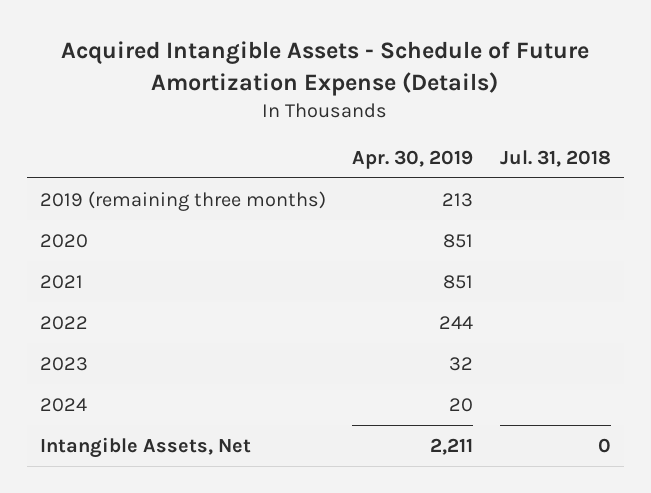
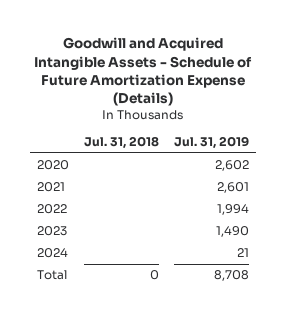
- Acquired Intangible Assets - Schedule of Future Amortization Expense (Details)
+ Goodwill and Acquired Intangible Assets - Schedule of Future Amortization Expense (Details)
- | Apr. 30, 2019 | Jul. 31, 2018
+ | Jul. 31, 2018 | Jul. 31, 2019
- 2019 (remaining three months) | 213 |
- Intangible Assets, Net | 2,211 | 0
+ Total | 0 | 8,708

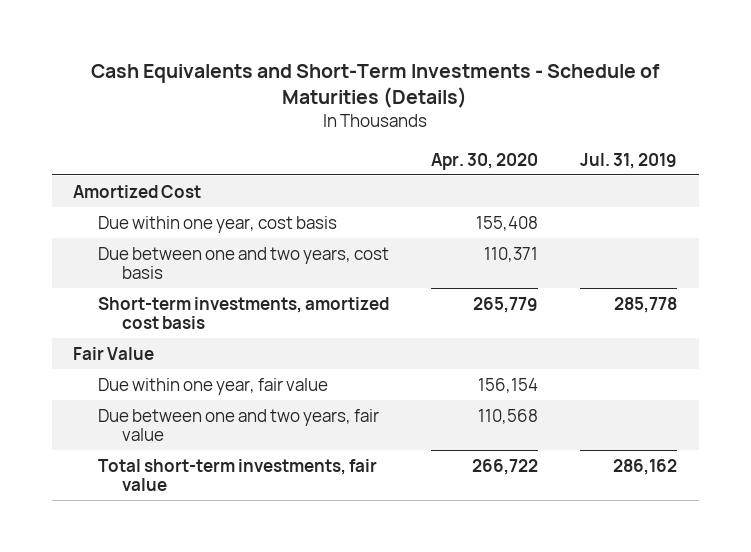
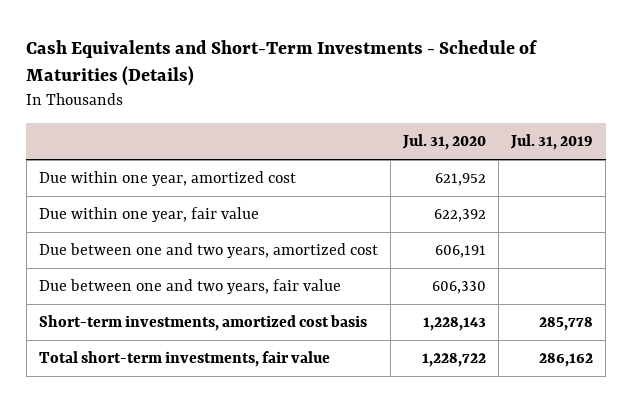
- | Apr. 30, 2020 | Jul. 31, 2019
+ | Jul. 31, 2020 | Jul. 31, 2019
- Amortized Cost
- Due within one year, cost basis | 155,408 |
- Due between one and two years, cost basis | 110,371 |
- Fair Value
+ Due within one year, amortized cost | 621,952 |
+ Due between one and two years, amortized cost | 606,191 |
moved down: Short-term investments, amortized cost basis | 1,228,143 | 285,778

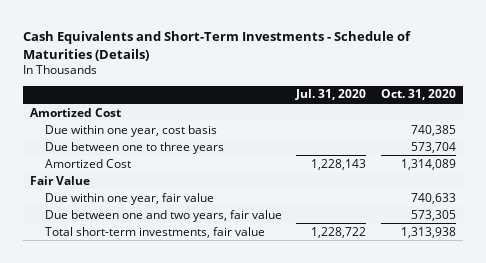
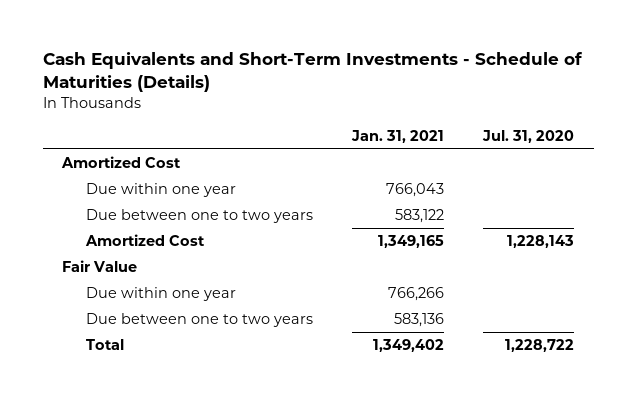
- | Jul. 31, 2020 | Oct. 31, 2020
+ | Jan. 31, 2021 | Jul. 31, 2020
- Due within one year, cost basis | | 740,385
- Due between one to three years | | 573,704
+ Due within one year | 766,043 |
+ Due between one to two years | 583,122 |
- Due within one year, fair value | | 740,633
- Due between one and two years, fair value | | 573,305
- Total short-term investments, fair value | 1,228,722 | 1,313,938
+ Due within one year | 766,266 |
+ Due between one to two years | 583,136 |
+ Total | 1,349,402 | 1,228,722

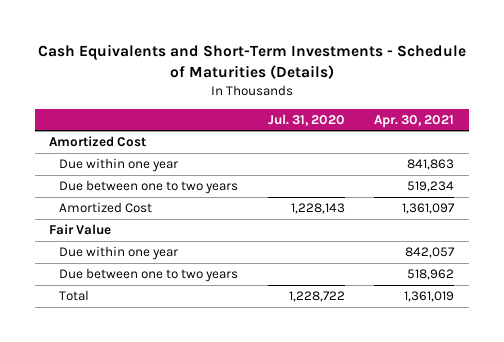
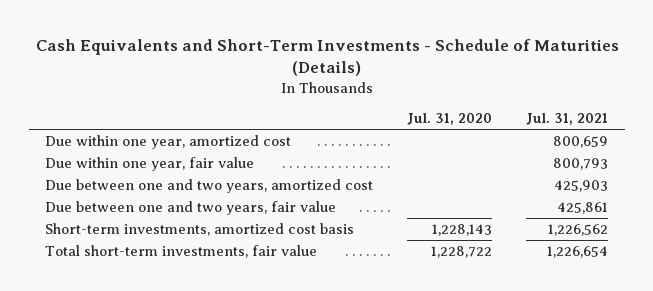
- | Jul. 31, 2020 | Apr. 30, 2021
+ | Jul. 31, 2020 | Jul. 31, 2021
- Amortized Cost
- Due within one year | | 841,863
- Due between one to two years | | 519,234
- Amortized Cost | 1,228,143 | 1,361,097
- Fair Value
- Due within one year | | 842,057
- Due between one to two years | | 518,962
- Total | 1,228,722 | 1,361,019
+ Due within one year, amortized cost | | 800,659
+ Due within one year, fair value | | 800,793
+ Due between one and two years, amortized cost | | 425,903
+ Due between one and two years, fair value | | 425,861
+ Short-term investments, amortized cost basis | 1,228,143 | 1,226,562
+ Total short-term investments, fair value | 1,228,722 | 1,226,654

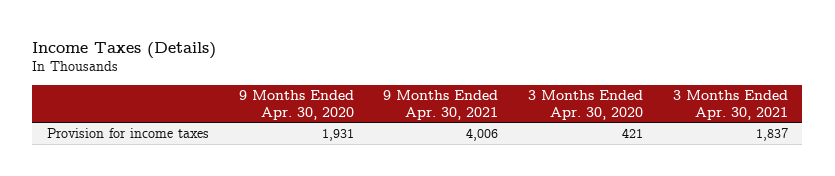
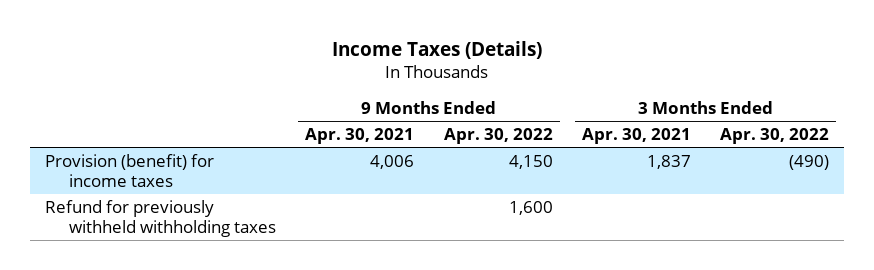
- | 9 Months Ended Apr. 30, 2020 | 9 Months Ended Apr. 30, 2021 | 3 Months Ended Apr. 30, 2020 | 3 Months Ended Apr. 30, 2021
+ | 9 Months Ended Apr. 30, 2021 | 9 Months Ended Apr. 30, 2022 | 3 Months Ended Apr. 30, 2021 | 3 Months Ended Apr. 30, 2022
- Provision for income taxes | 1,931 | 4,006 | 421 | 1,837
+ Provision (benefit) for income taxes | 4,006 | 4,150 | 1,837 | (490)
+ Refund for previously withheld withholding taxes | | 1,600 | |

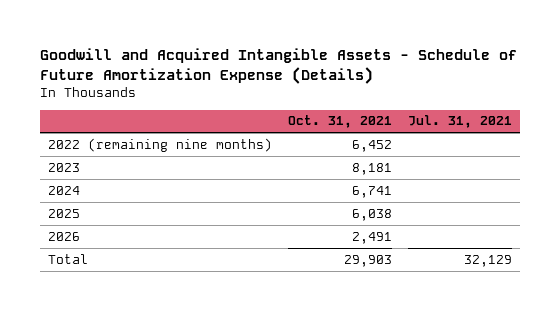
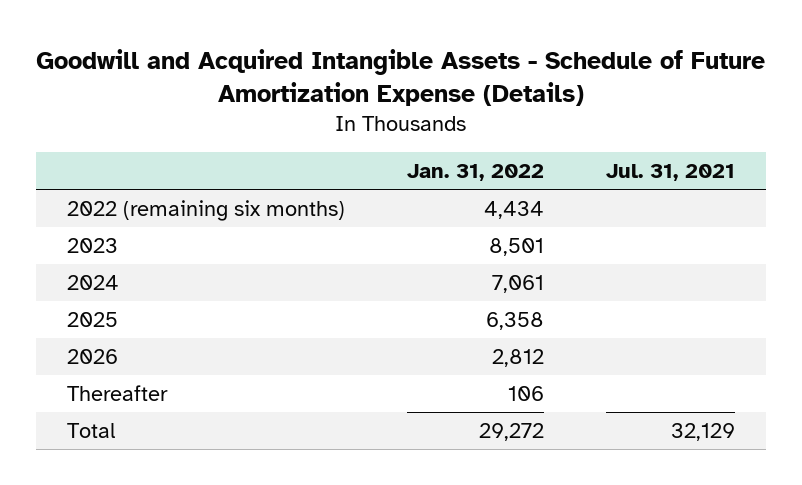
- | Oct. 31, 2021 | Jul. 31, 2021
+ | Jan. 31, 2022 | Jul. 31, 2021
- 2022 (remaining nine months) | 6,452 |
+ 2022 (remaining six months) | 4,434 |
+ Thereafter | 106 |

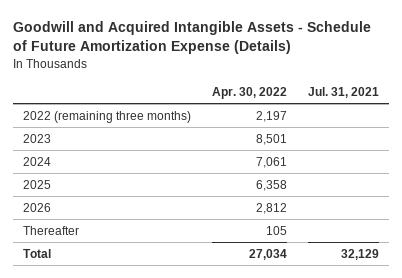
- | Jan. 31, 2022 | Jul. 31, 2021
+ | Apr. 30, 2022 | Jul. 31, 2021
- 2022 (remaining six months) | 4,434 |
+ 2022 (remaining three months) | 2,197 |

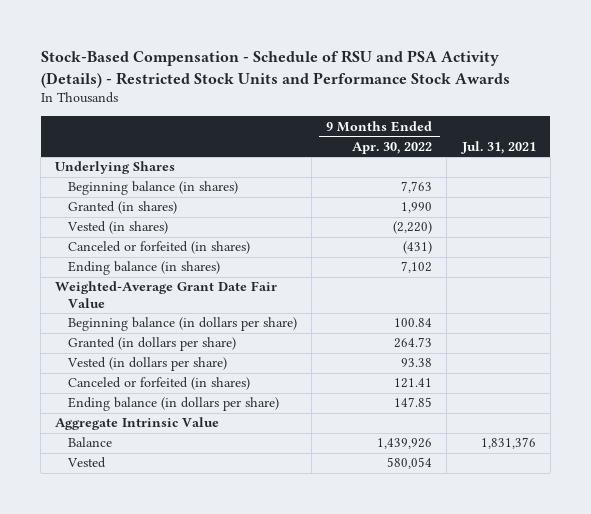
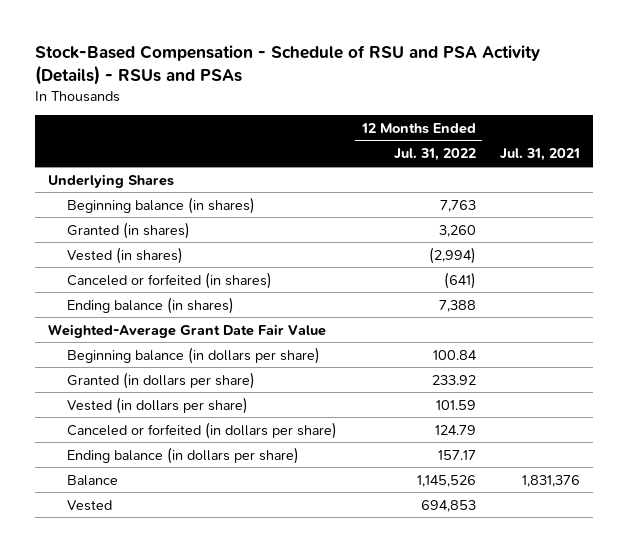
- Stock-Based Compensation - Schedule of RSU and PSA Activity (Details) - Restricted Stock Units and Performance Stock Awards
+ Stock-Based Compensation - Schedule of RSU and PSA Activity (Details) - RSUs and PSAs
- | 9 Months Ended Apr. 30, 2022 | Jul. 31, 2021
+ | 12 Months Ended Jul. 31, 2022 | Jul. 31, 2021
- Canceled or forfeited (in shares) | 121.41 |
+ Canceled or forfeited (in dollars per share) | 124.79 |
- Aggregate Intrinsic Value

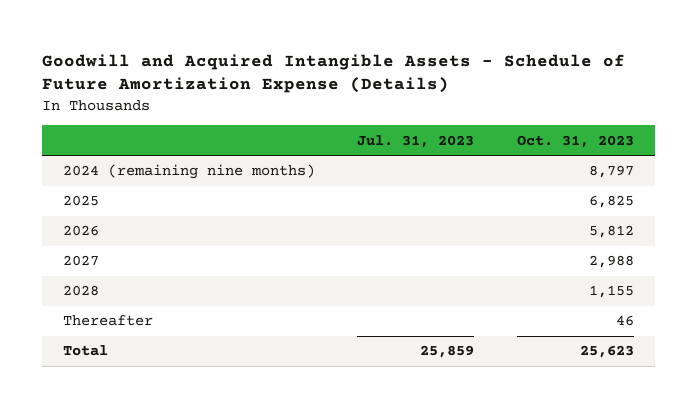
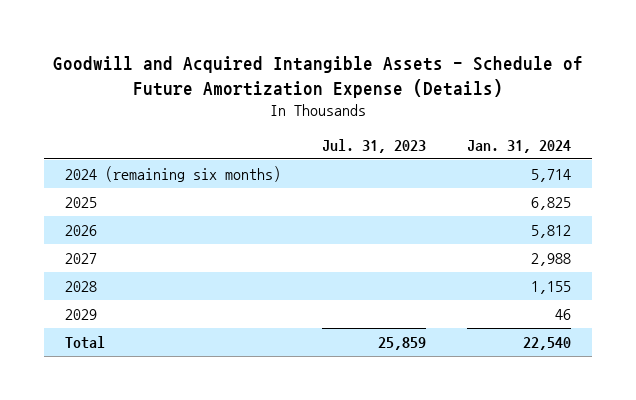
- | Jul. 31, 2023 | Oct. 31, 2023
+ | Jul. 31, 2023 | Jan. 31, 2024
- 2024 (remaining nine months) | | 8,797
+ 2024 (remaining six months) | | 5,714
- Thereafter | | 46
+ 2029 | | 46

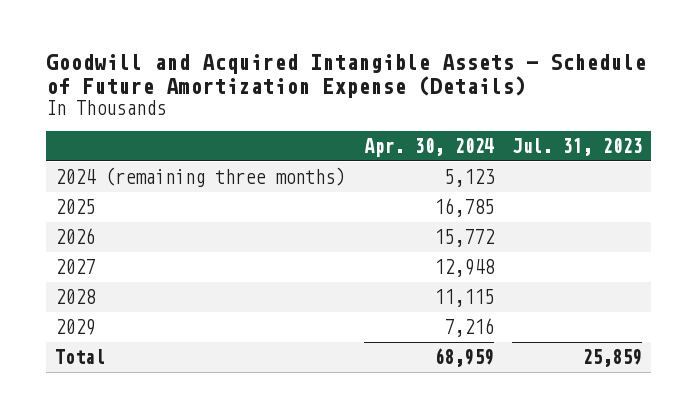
- | Jul. 31, 2023 | Jan. 31, 2024
+ | Apr. 30, 2024 | Jul. 31, 2023
- 2024 (remaining six months) | | 5,714
+ 2024 (remaining three months) | 5,123 |

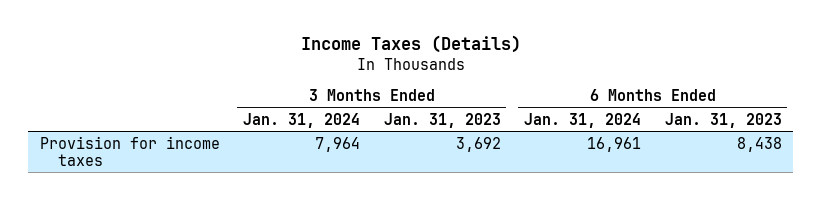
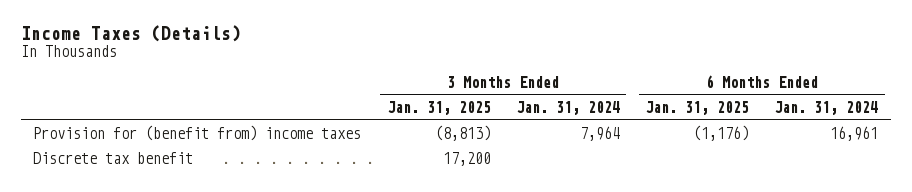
- | 3 Months Ended Jan. 31, 2024 | 3 Months Ended Jan. 31, 2023 | 6 Months Ended Jan. 31, 2024 | 6 Months Ended Jan. 31, 2023
+ | 3 Months Ended Jan. 31, 2025 | 3 Months Ended Jan. 31, 2024 | 6 Months Ended Jan. 31, 2025 | 6 Months Ended Jan. 31, 2024
- Provision for income taxes | 7,964 | 3,692 | 16,961 | 8,438
+ Provision for (benefit from) income taxes | (8,813) | 7,964 | (1,176) | 16,961
+ Discrete tax benefit | 17,200 | | |

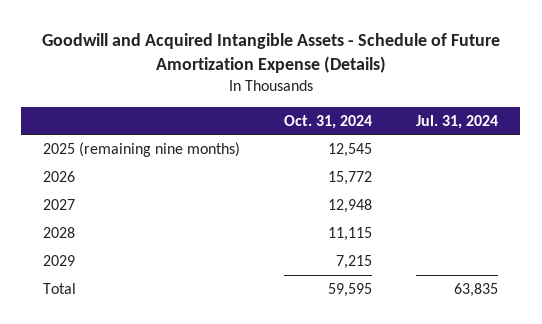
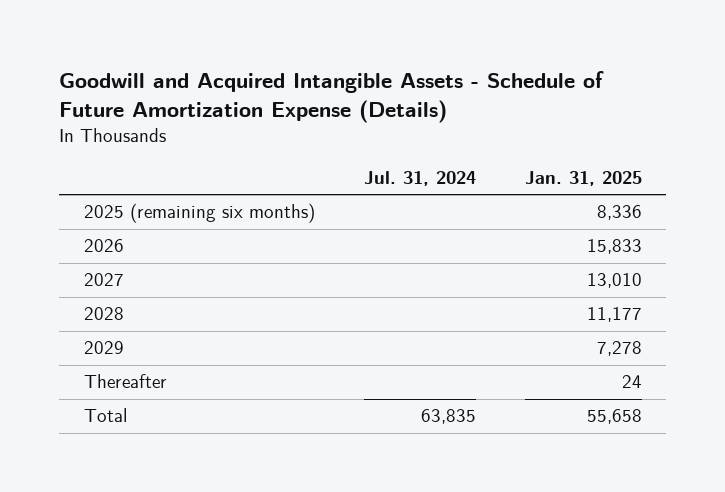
- | Oct. 31, 2024 | Jul. 31, 2024
+ | Jul. 31, 2024 | Jan. 31, 2025
- 2025 (remaining nine months) | 12,545 |
+ 2025 (remaining six months) | | 8,336
+ Thereafter | | 24

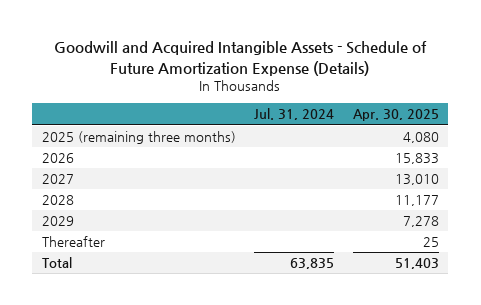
- | Jul. 31, 2024 | Jan. 31, 2025
+ | Jul. 31, 2024 | Apr. 30, 2025
- 2025 (remaining six months) | | 8,336
+ 2025 (remaining three months) | | 4,080

